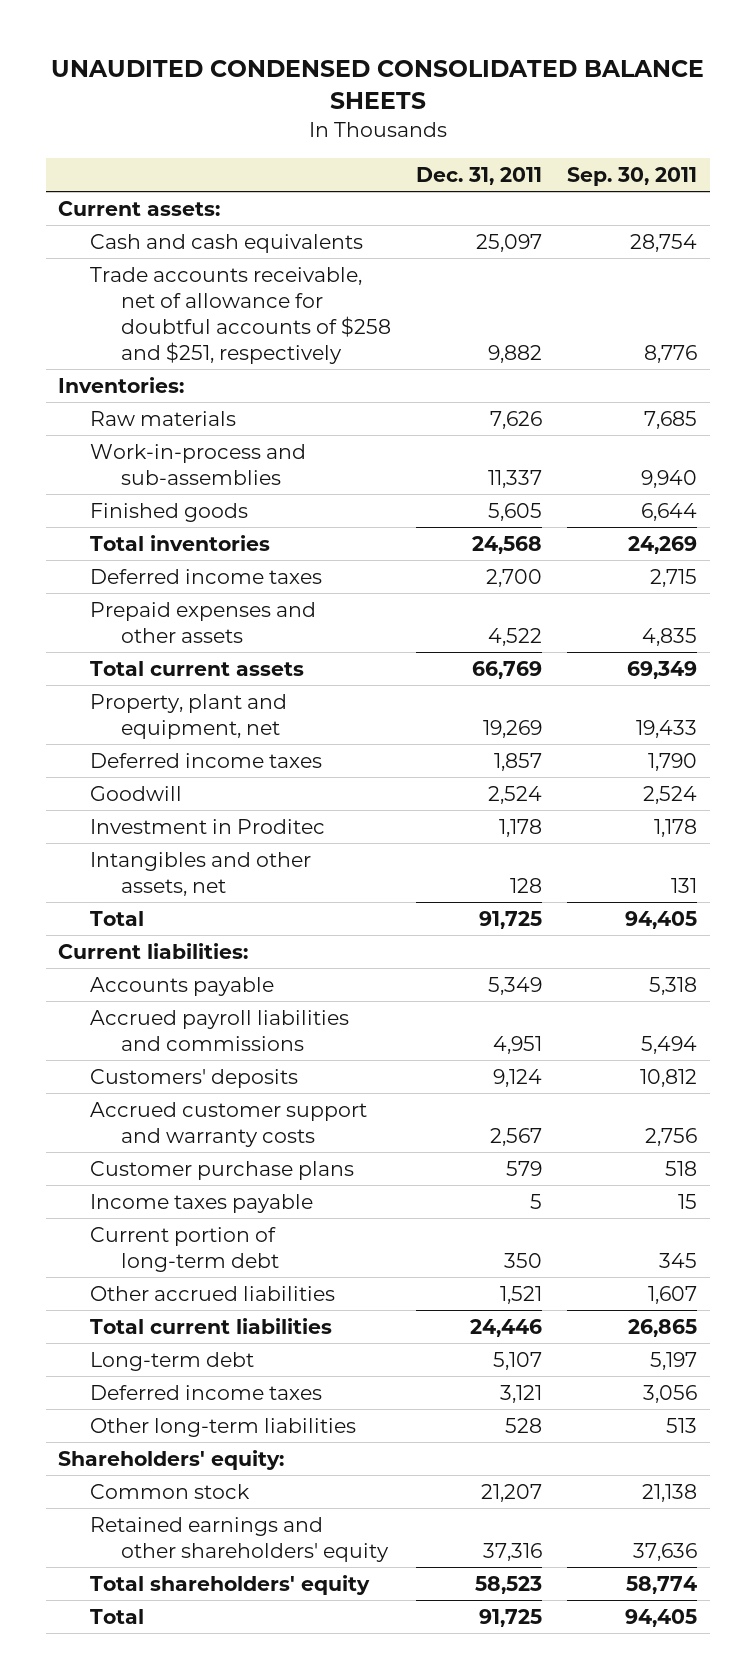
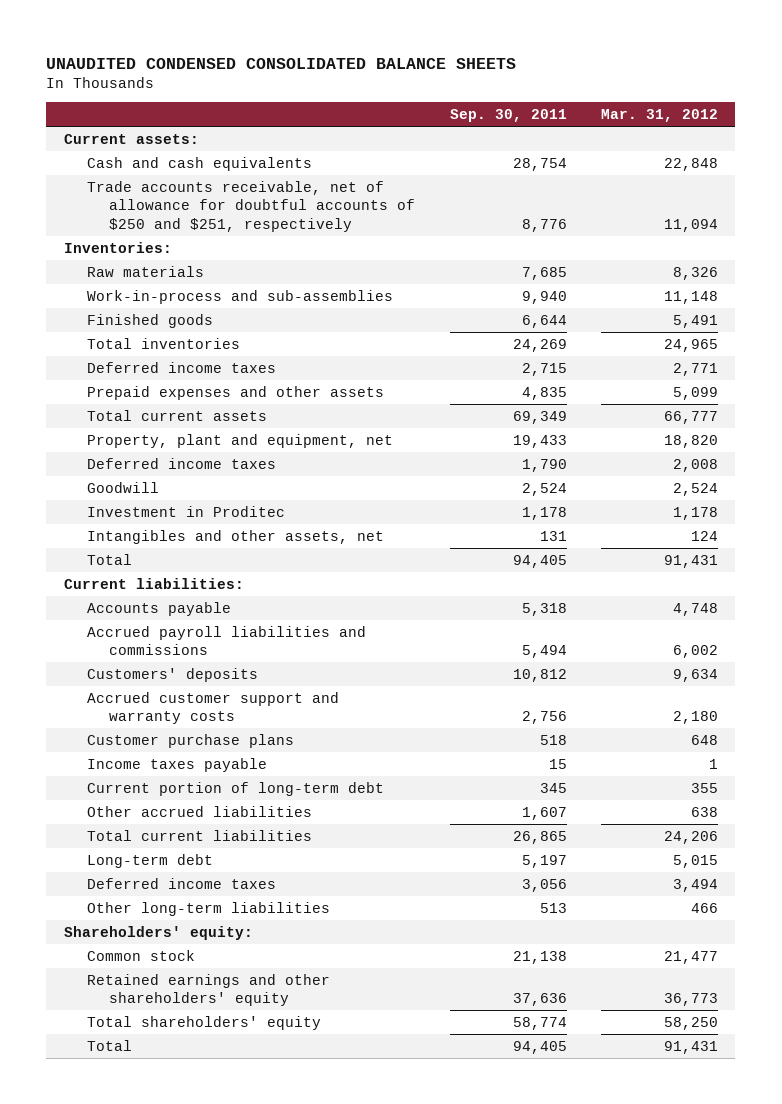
- | Dec. 31, 2011 | Sep. 30, 2011
+ | Sep. 30, 2011 | Mar. 31, 2012
- Trade accounts receivable, net of allowance for doubtful accounts of $258 and $251, respectively | 9,882 | 8,776
+ Trade accounts receivable, net of allowance for doubtful accounts of $250 and $251, respectively | 8,776 | 11,094

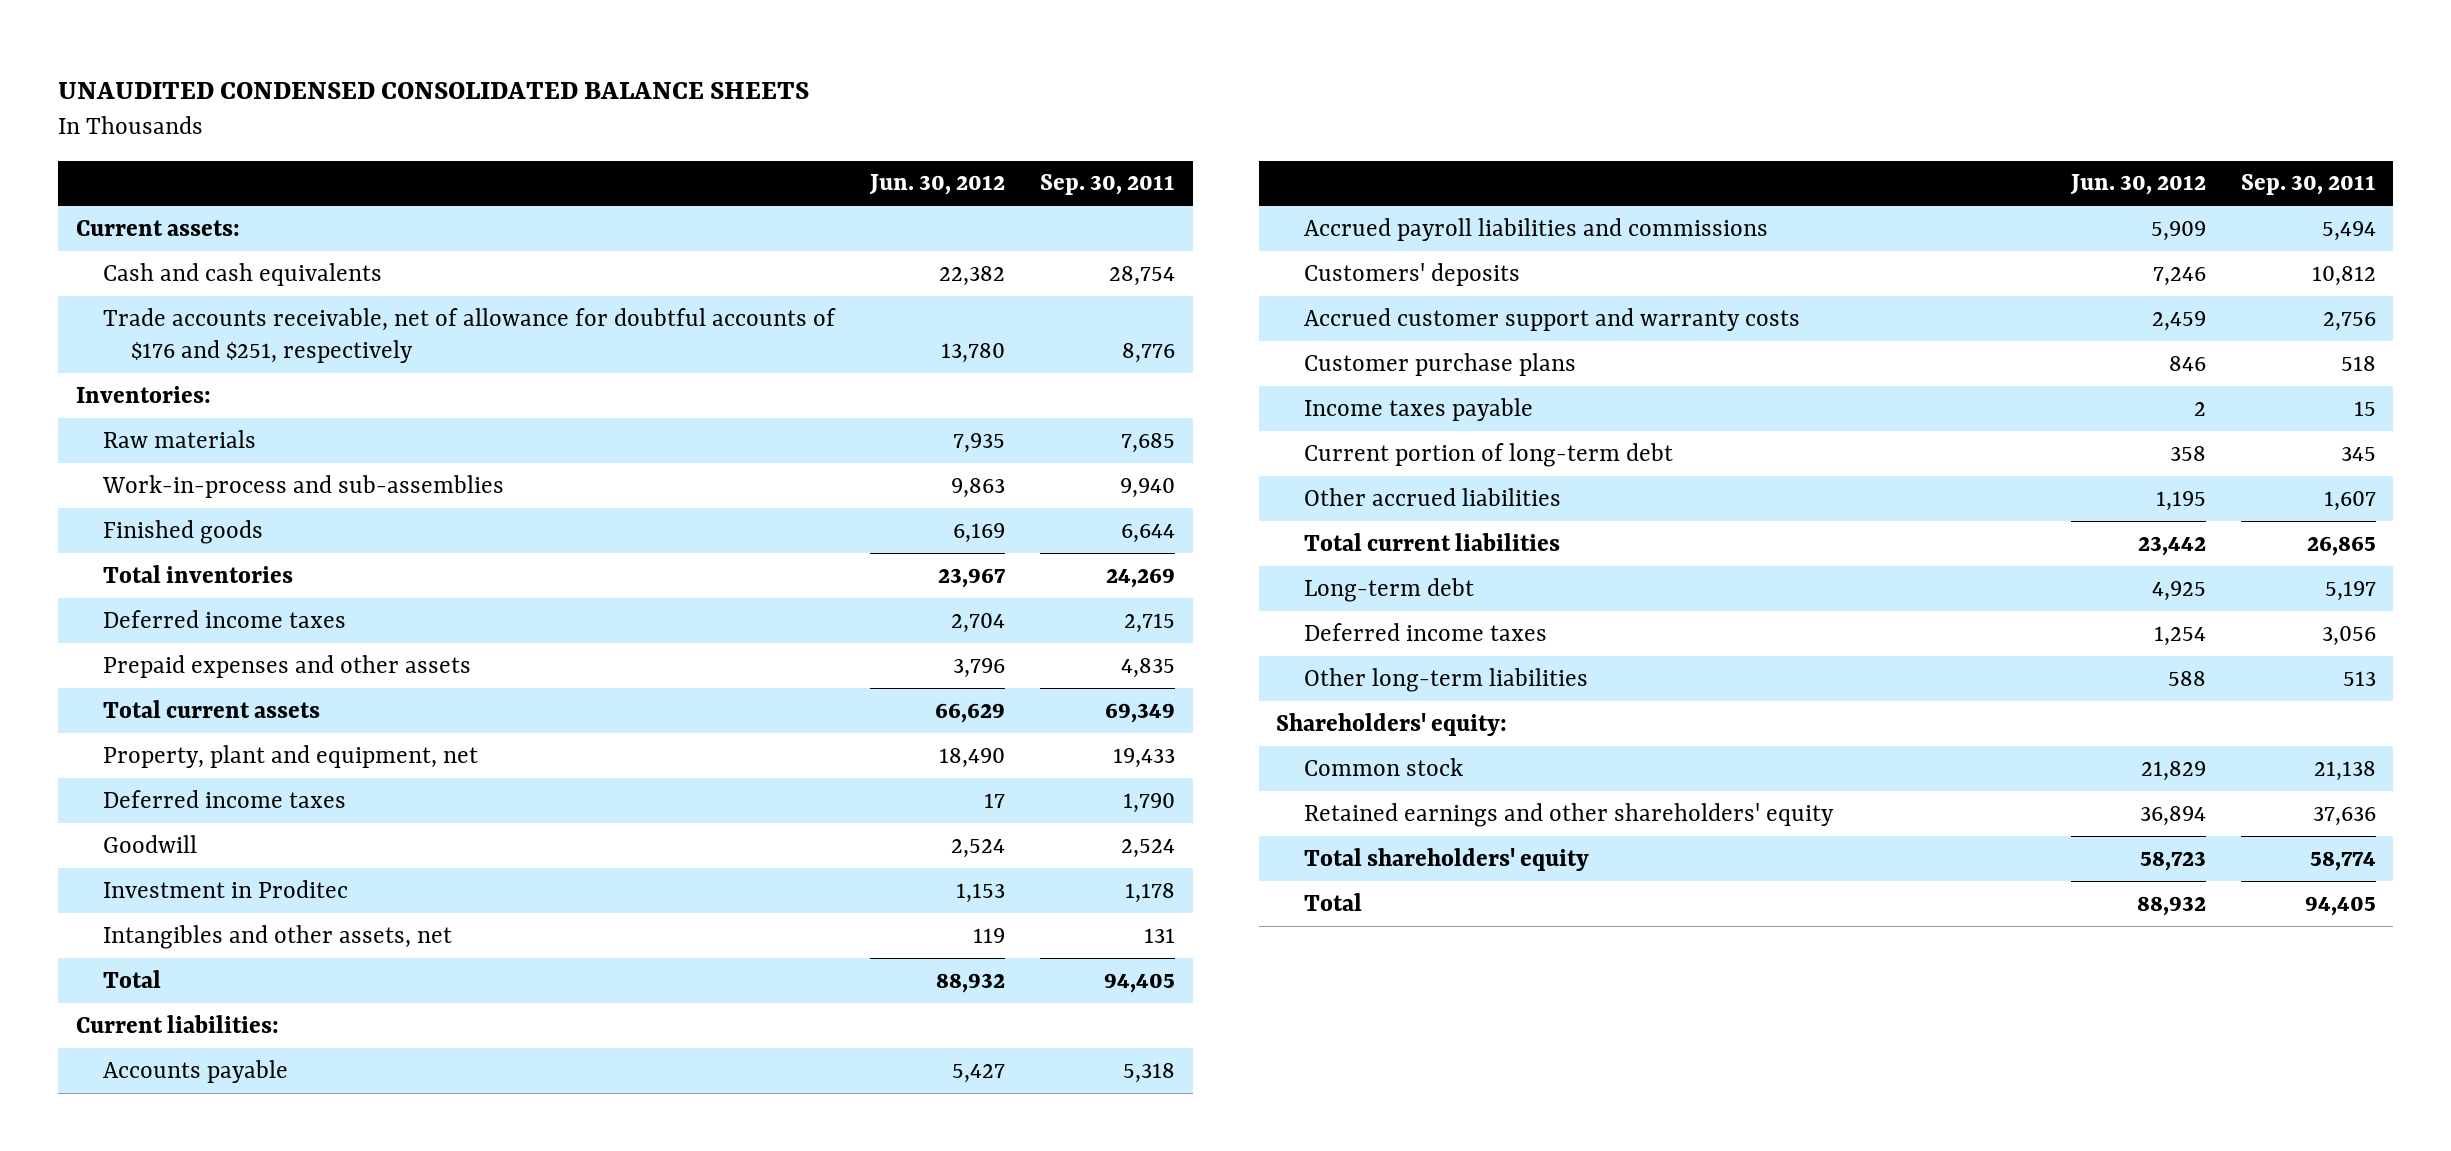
- | Sep. 30, 2011 | Mar. 31, 2012
+ | Jun. 30, 2012 | Sep. 30, 2011
- Trade accounts receivable, net of allowance for doubtful accounts of $250 and $251, respectively | 8,776 | 11,094
+ Trade accounts receivable, net of allowance for doubtful accounts of $176 and $251, respectively | 13,780 | 8,776

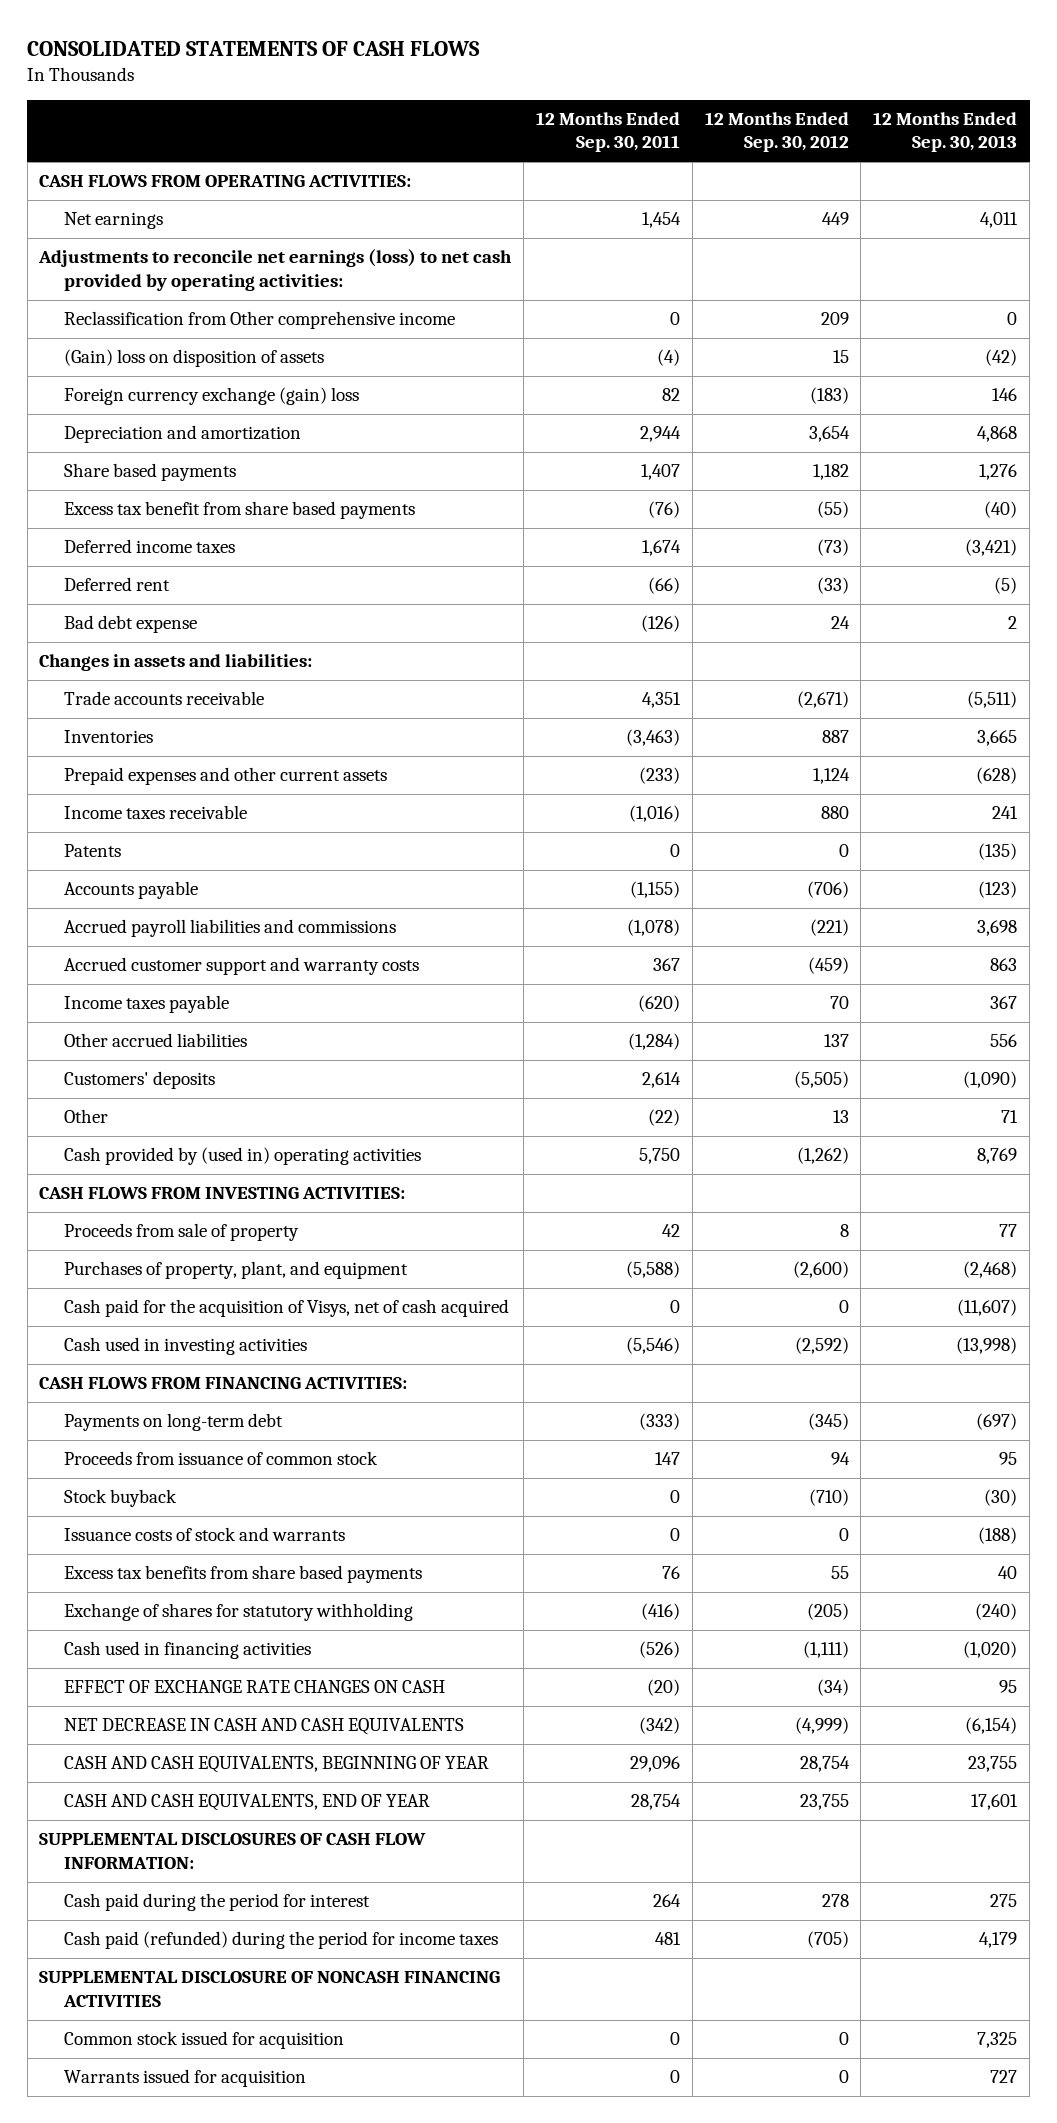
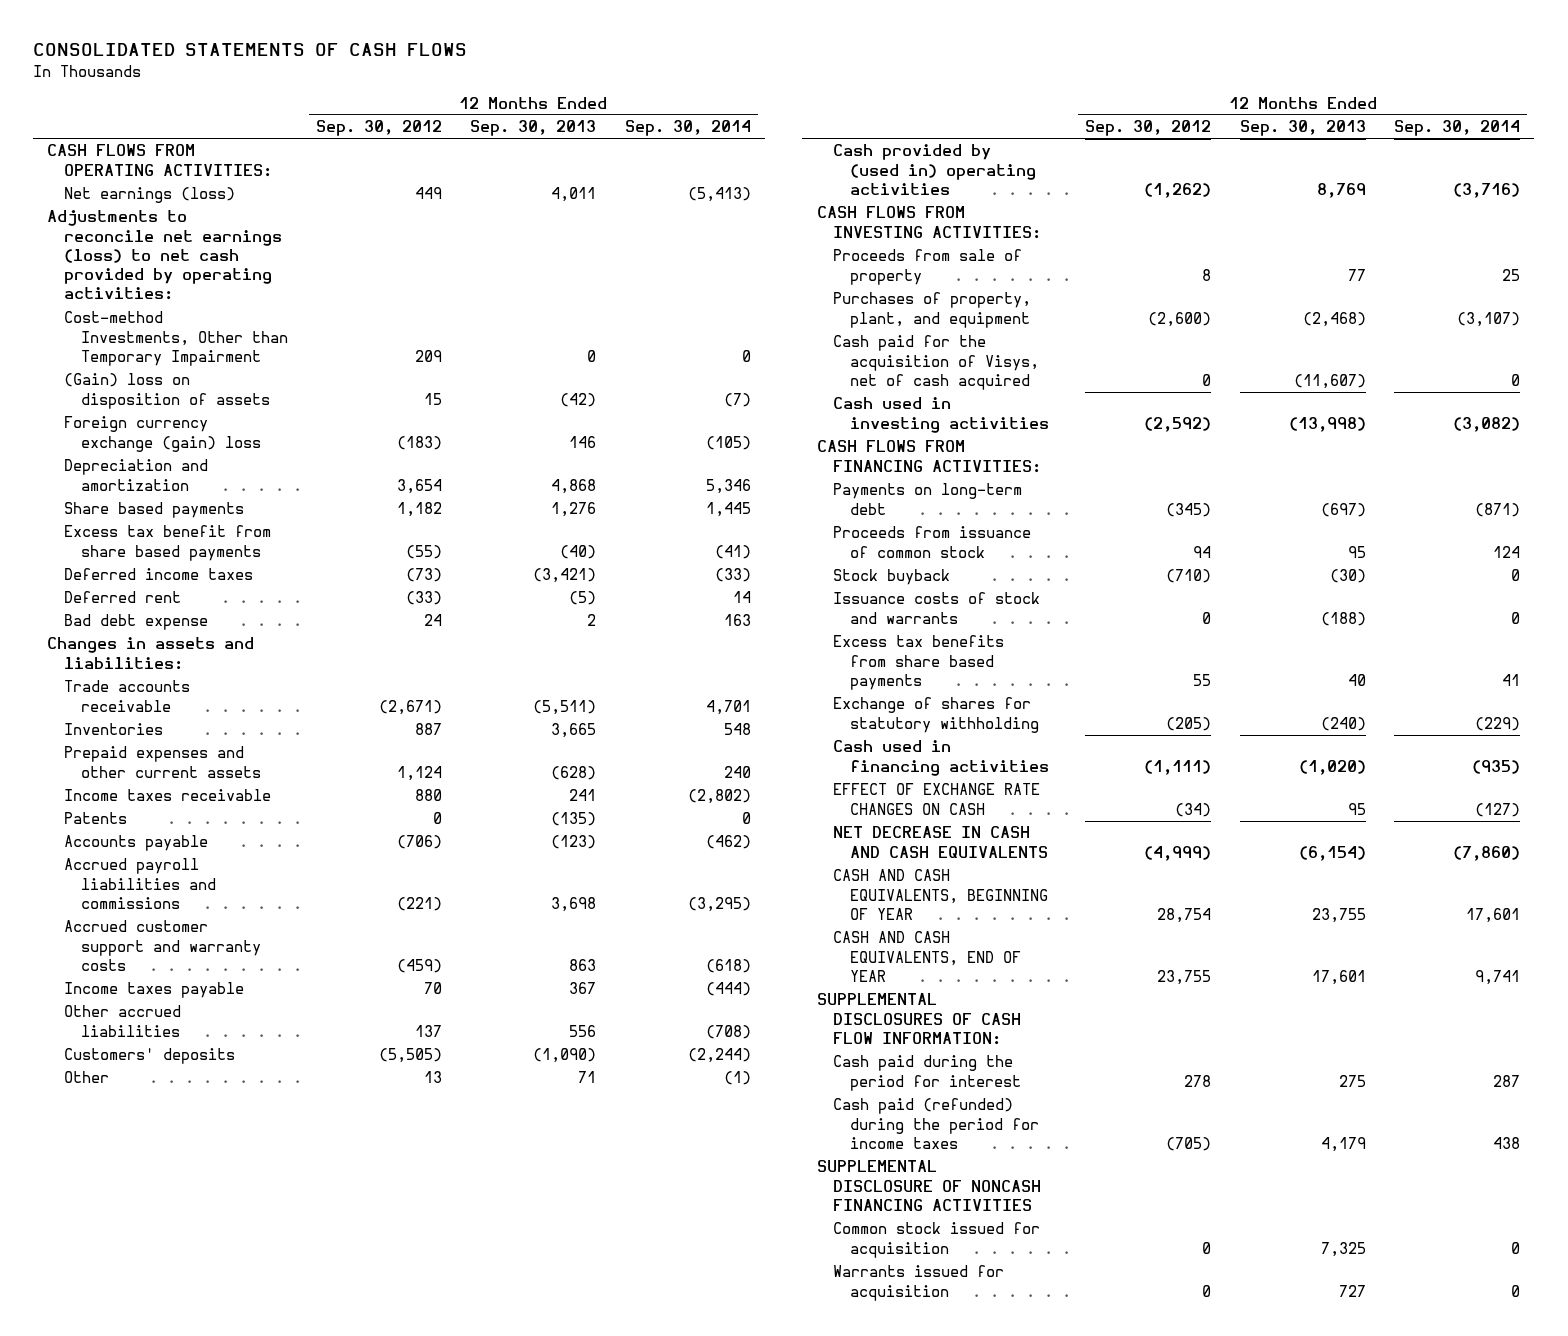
- | 12 Months Ended Sep. 30, 2011 | 12 Months Ended Sep. 30, 2012 | 12 Months Ended Sep. 30, 2013
+ | 12 Months Ended Sep. 30, 2012 | 12 Months Ended Sep. 30, 2013 | 12 Months Ended Sep. 30, 2014
- Net earnings | 1,454 | 449 | 4,011
+ Net earnings (loss) | 449 | 4,011 | (5,413)
- Reclassification from Other comprehensive income | 0 | 209 | 0
+ Cost-method Investments, Other than Temporary Impairment | 209 | 0 | 0

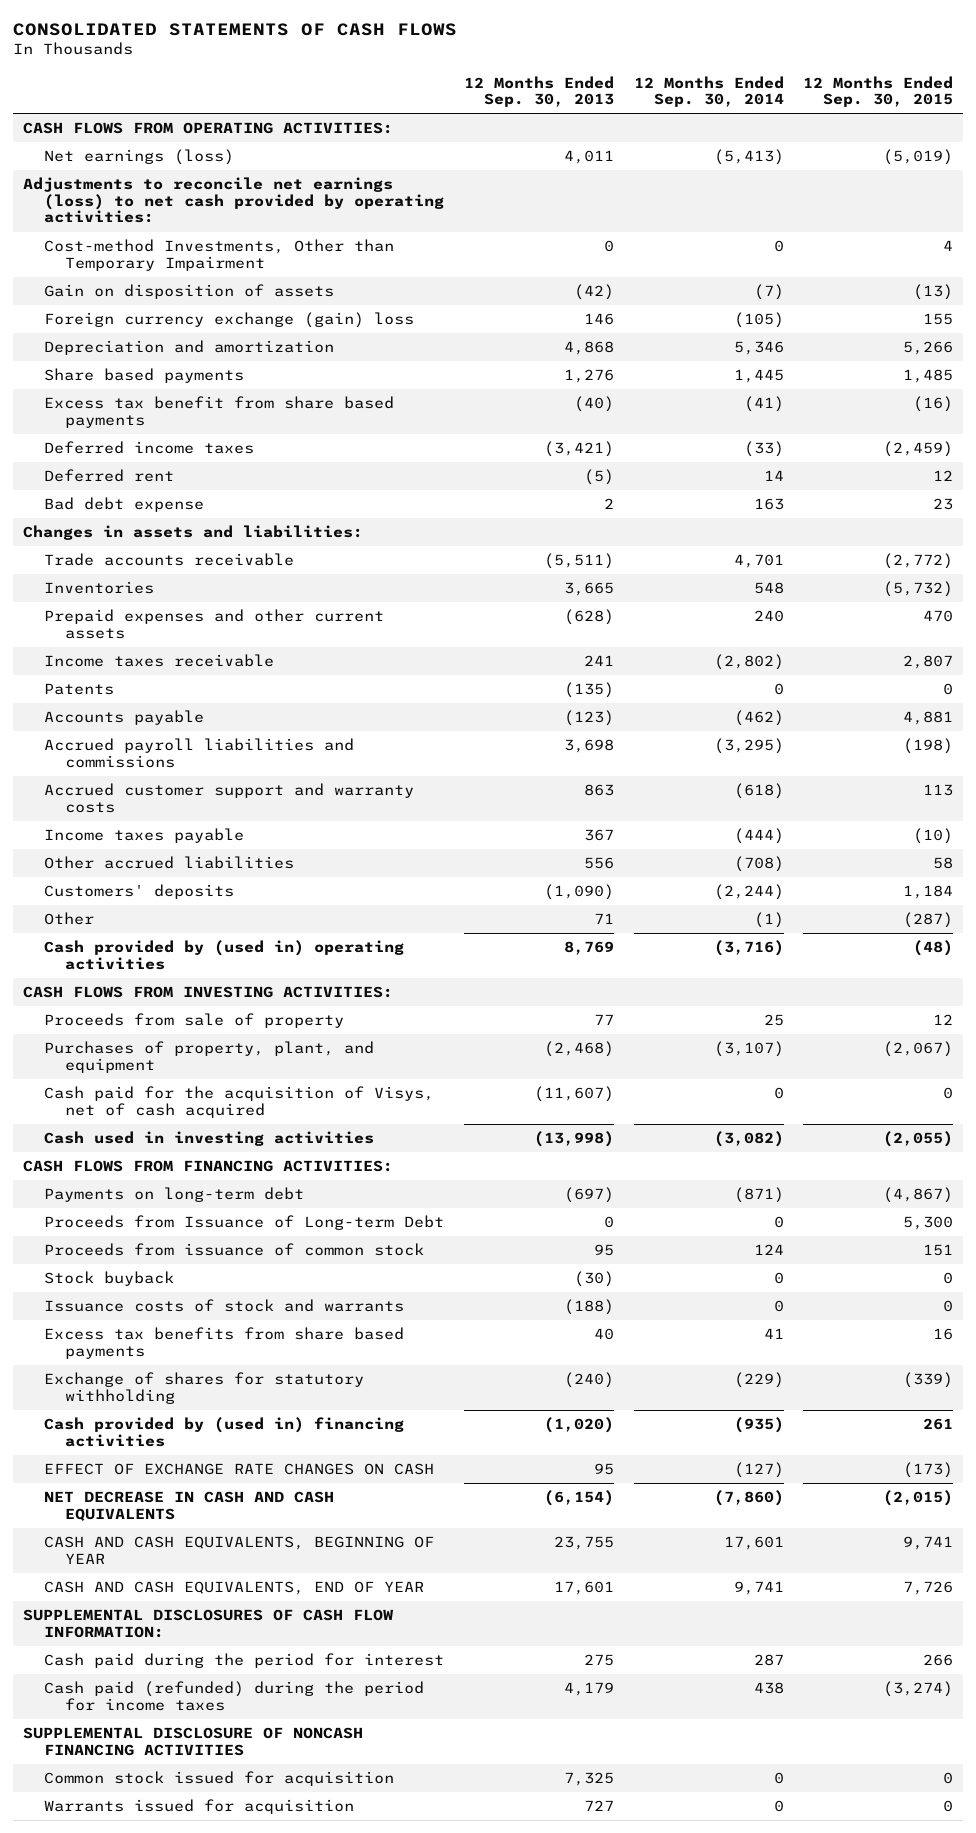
- | 12 Months Ended Sep. 30, 2012 | 12 Months Ended Sep. 30, 2013 | 12 Months Ended Sep. 30, 2014
+ | 12 Months Ended Sep. 30, 2013 | 12 Months Ended Sep. 30, 2014 | 12 Months Ended Sep. 30, 2015
- (Gain) loss on disposition of assets | 15 | (42) | (7)
+ Gain on disposition of assets | (42) | (7) | (13)
+ Proceeds from Issuance of Long-term Debt | 0 | 0 | 5,300
- Cash used in financing activities | (1,111) | (1,020) | (935)
+ Cash provided by (used in) financing activities | (1,020) | (935) | 261

